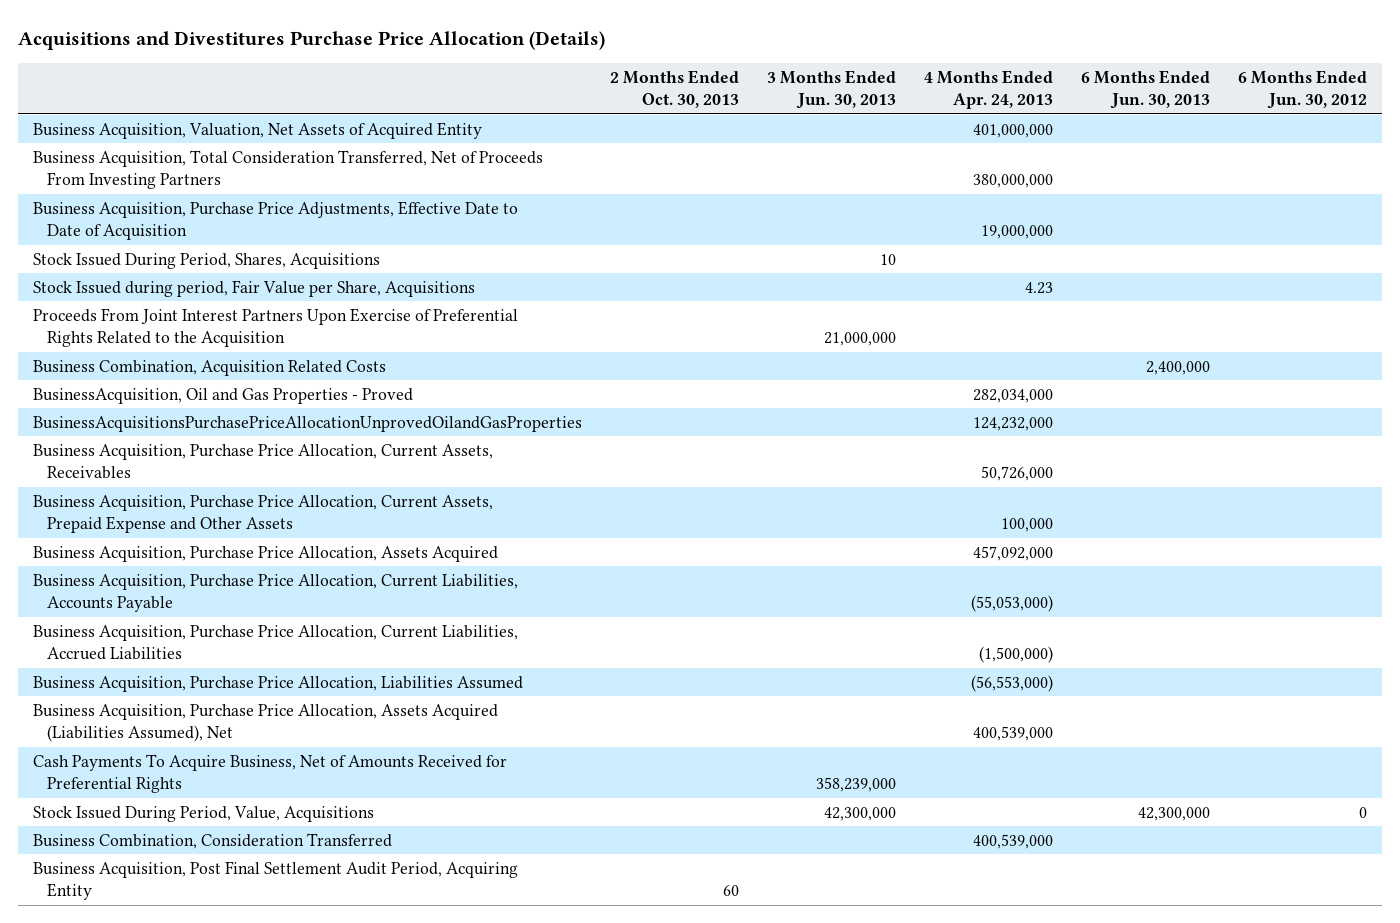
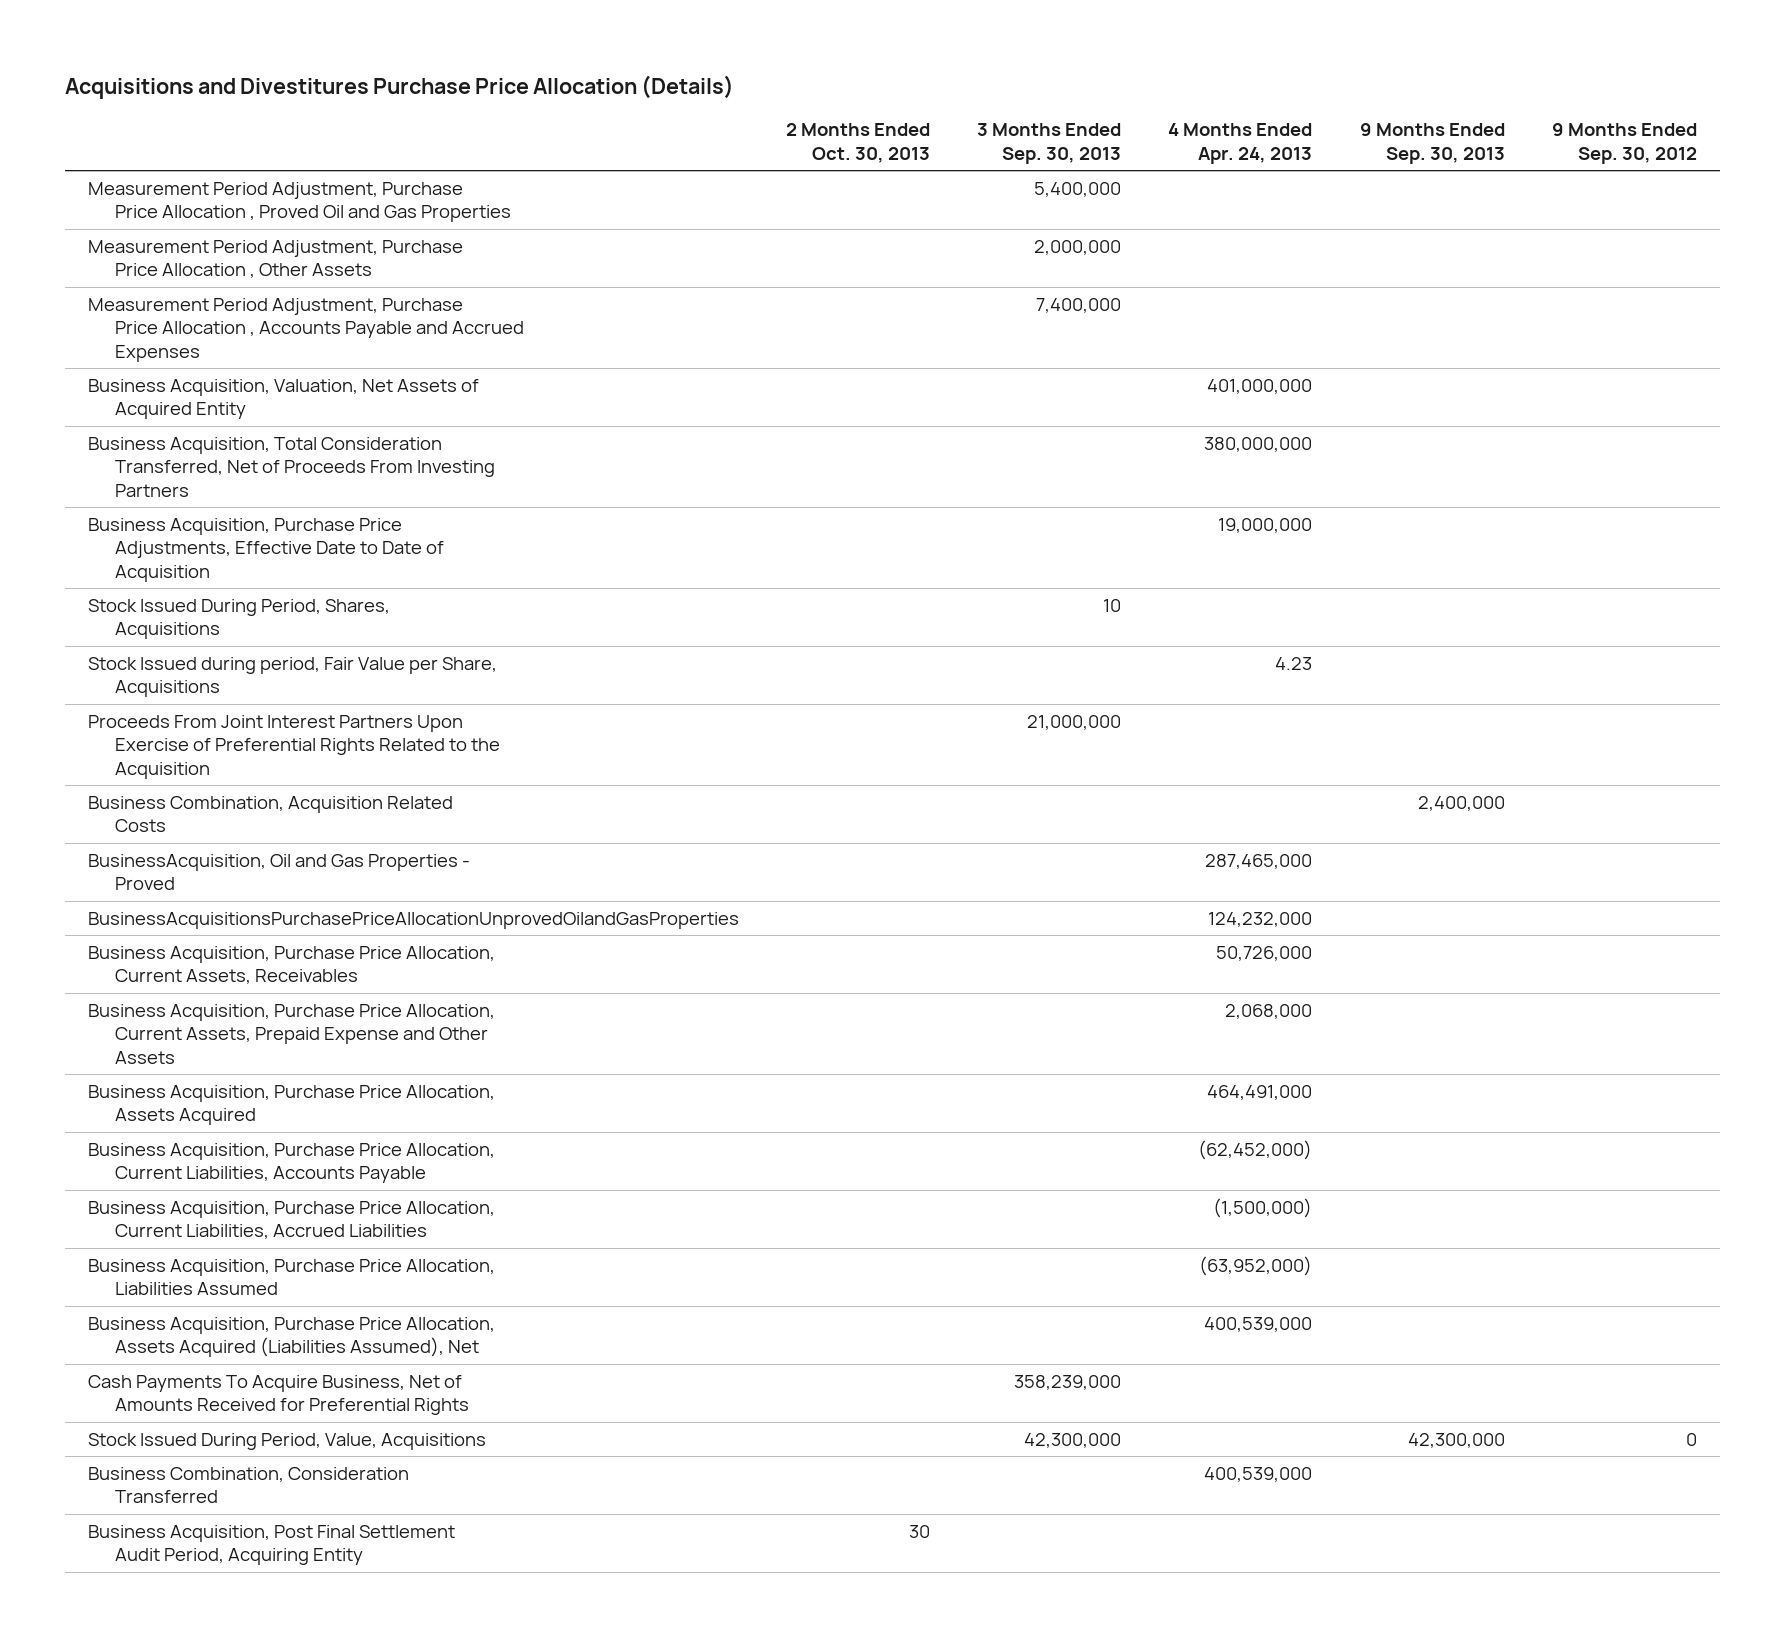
- | 2 Months Ended Oct. 30, 2013 | 3 Months Ended Jun. 30, 2013 | 4 Months Ended Apr. 24, 2013 | 6 Months Ended Jun. 30, 2013 | 6 Months Ended Jun. 30, 2012
+ | 2 Months Ended Oct. 30, 2013 | 3 Months Ended Sep. 30, 2013 | 4 Months Ended Apr. 24, 2013 | 9 Months Ended Sep. 30, 2013 | 9 Months Ended Sep. 30, 2012
+ Measurement Period Adjustment, Purchase Price Allocation , Proved Oil and Gas Properties | | 5,400,000 | | |
+ Measurement Period Adjustment, Purchase Price Allocation , Other Assets | | 2,000,000 | | |
+ Measurement Period Adjustment, Purchase Price Allocation , Accounts Payable and Accrued Expenses | | 7,400,000 | | |
- BusinessAcquisition, Oil and Gas Properties - Proved | | | 282,034,000 | |
+ BusinessAcquisition, Oil and Gas Properties - Proved | | | 287,465,000 | |
- Business Acquisition, Purchase Price Allocation, Current Assets, Prepaid Expense and Other Assets | | | 100,000 | |
- Business Acquisition, Purchase Price Allocation, Assets Acquired | | | 457,092,000 | |
- Business Acquisition, Purchase Price Allocation, Current Liabilities, Accounts Payable | | | (55,053,000) | |
+ Business Acquisition, Purchase Price Allocation, Current Assets, Prepaid Expense and Other Assets | | | 2,068,000 | |
+ Business Acquisition, Purchase Price Allocation, Assets Acquired | | | 464,491,000 | |
+ Business Acquisition, Purchase Price Allocation, Current Liabilities, Accounts Payable | | | (62,452,000) | |
- Business Acquisition, Purchase Price Allocation, Liabilities Assumed | | | (56,553,000) | |
+ Business Acquisition, Purchase Price Allocation, Liabilities Assumed | | | (63,952,000) | |
- Business Acquisition, Post Final Settlement Audit Period, Acquiring Entity | 60 | | | |
+ Business Acquisition, Post Final Settlement Audit Period, Acquiring Entity | 30 | | | |

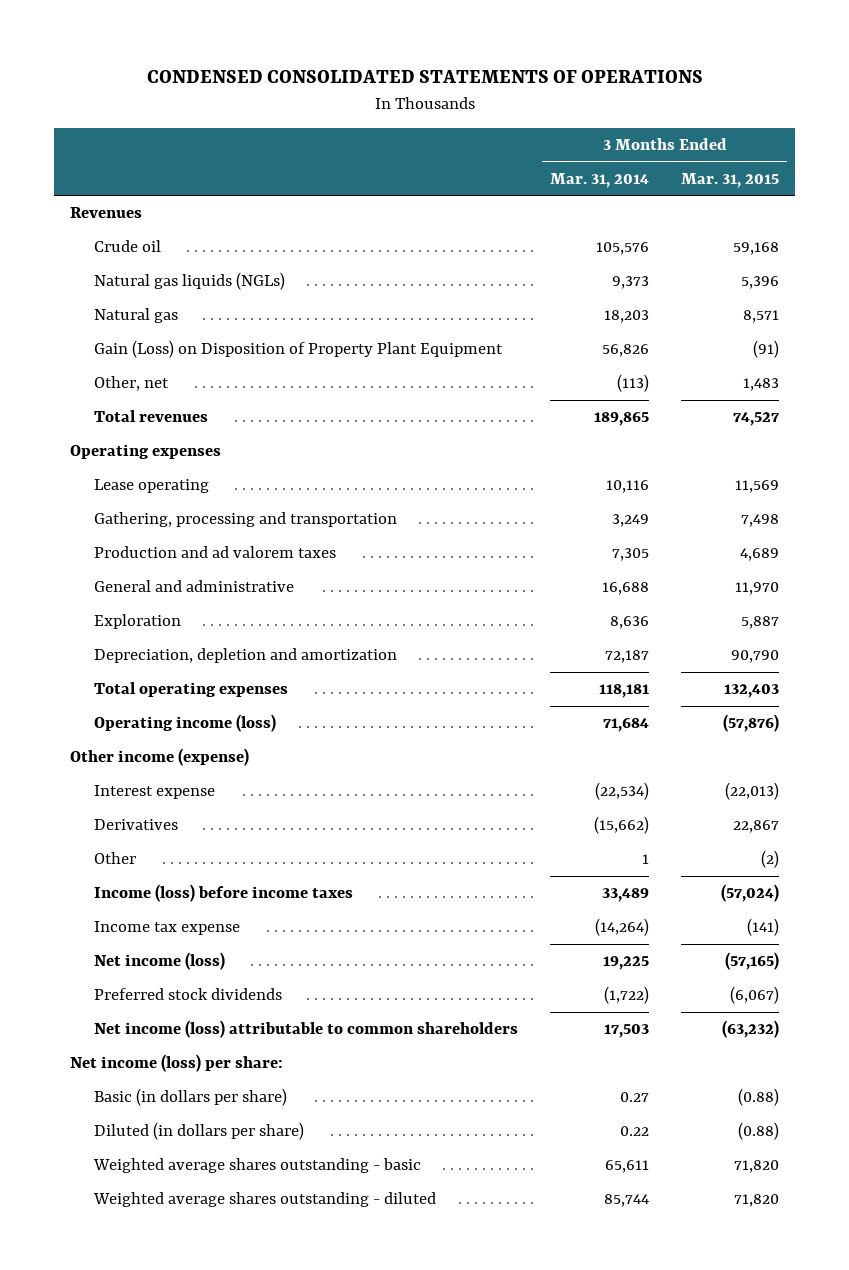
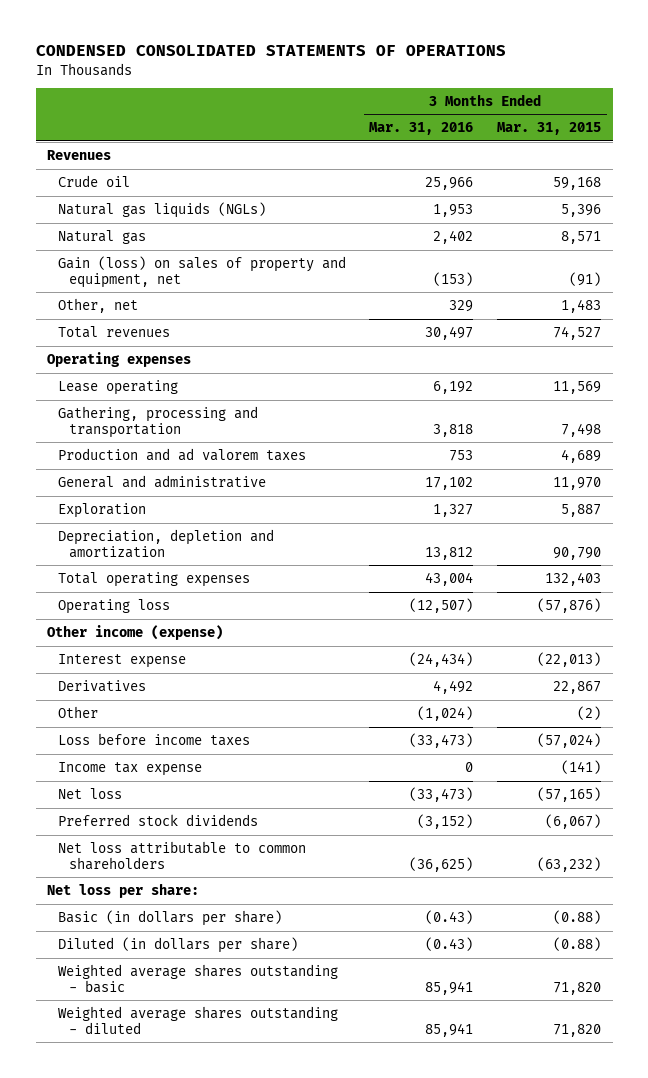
- | 3 Months Ended Mar. 31, 2014 | 3 Months Ended Mar. 31, 2015
+ | 3 Months Ended Mar. 31, 2016 | 3 Months Ended Mar. 31, 2015
- Gain (Loss) on Disposition of Property Plant Equipment | 56,826 | (91)
+ Gain (loss) on sales of property and equipment, net | (153) | (91)
- Operating income (loss) | 71,684 | (57,876)
+ Operating loss | (12,507) | (57,876)
- Income (loss) before income taxes | 33,489 | (57,024)
+ Loss before income taxes | (33,473) | (57,024)
- Net income (loss) | 19,225 | (57,165)
+ Net loss | (33,473) | (57,165)
- Net income (loss) attributable to common shareholders | 17,503 | (63,232)
- Net income (loss) per share:
+ Net loss attributable to common shareholders | (36,625) | (63,232)
+ Net loss per share:

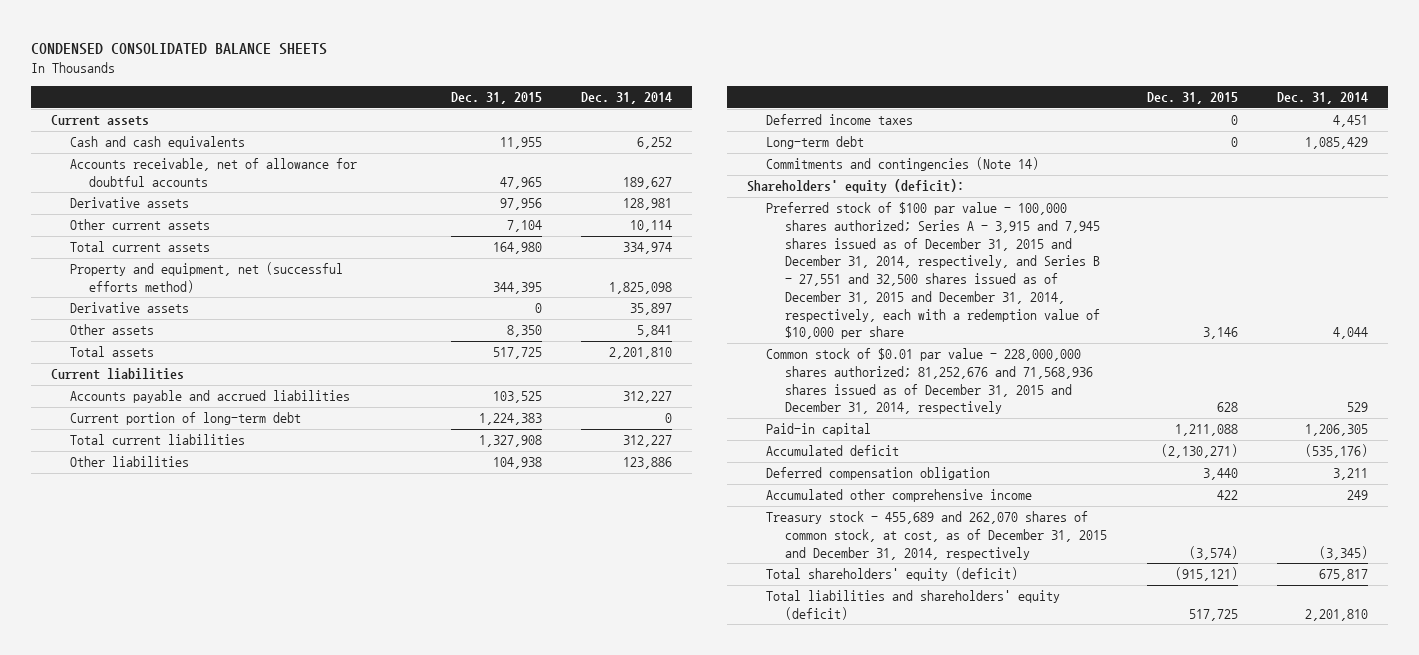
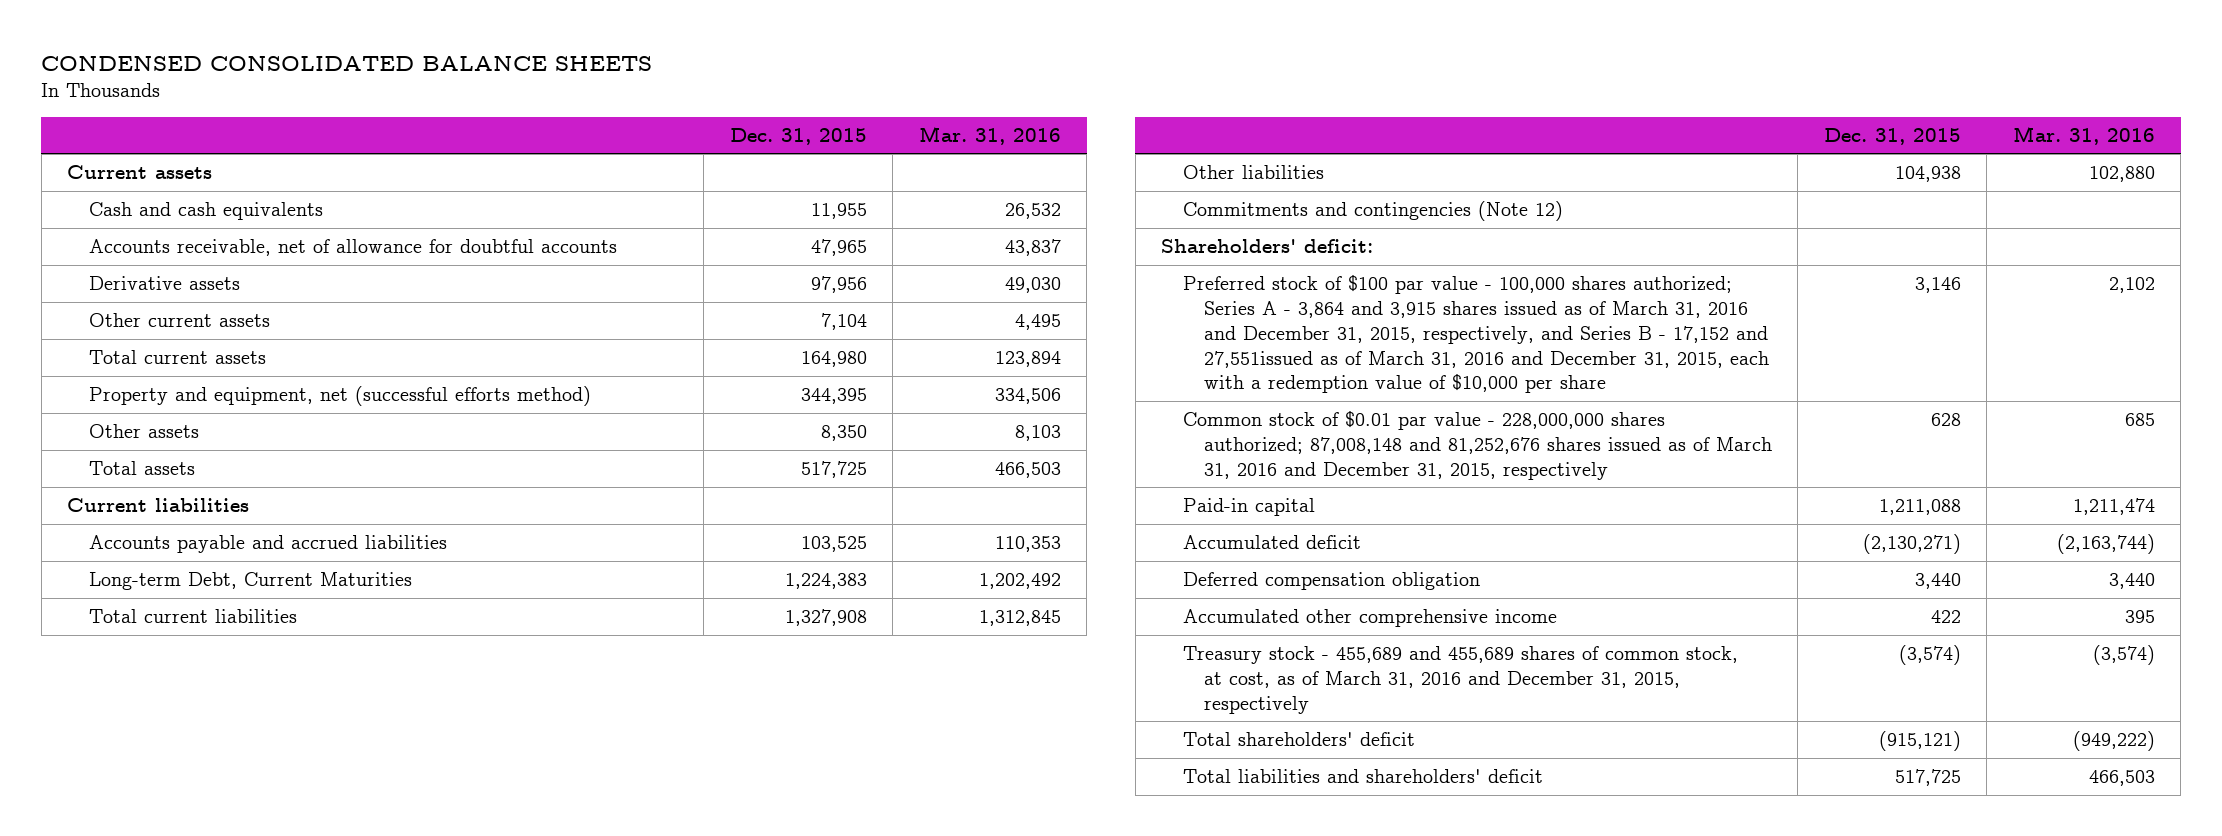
- | Dec. 31, 2015 | Dec. 31, 2014
+ | Dec. 31, 2015 | Mar. 31, 2016
- Derivative assets | 0 | 35,897
- Current portion of long-term debt | 1,224,383 | 0
+ Long-term Debt, Current Maturities | 1,224,383 | 1,202,492
- Deferred income taxes | 0 | 4,451
- Long-term debt | 0 | 1,085,429
- Commitments and contingencies (Note 14)
- Shareholders' equity (deficit):
- Preferred stock of $100 par value - 100,000 shares authorized; Series A - 3,915 and 7,945 shares issued as of December 31, 2015 and December 31, 2014, respectively, and Series B - 27,551 and 32,500 shares issued as of December 31, 2015 and December 31, 2014, respectively, each with a redemption value of $10,000 per share | 3,146 | 4,044
- Common stock of $0.01 par value - 228,000,000 shares authorized; 81,252,676 and 71,568,936 shares issued as of December 31, 2015 and December 31, 2014, respectively | 628 | 529
+ Commitments and contingencies (Note 12)
+ Shareholders' deficit:
+ Preferred stock of $100 par value - 100,000 shares authorized; Series A - 3,864 and 3,915 shares issued as of March 31, 2016 and December 31, 2015, respectively, and Series B - 17,152 and 27,551issued as of March 31, 2016 and December 31, 2015, each with a redemption value of $10,000 per share | 3,146 | 2,102
+ Common stock of $0.01 par value - 228,000,000 shares authorized; 87,008,148 and 81,252,676 shares issued as of March 31, 2016 and December 31, 2015, respectively | 628 | 685
- Treasury stock - 455,689 and 262,070 shares of common stock, at cost, as of December 31, 2015 and December 31, 2014, respectively | (3,574) | (3,345)
- Total shareholders' equity (deficit) | (915,121) | 675,817
- Total liabilities and shareholders' equity (deficit) | 517,725 | 2,201,810
+ Treasury stock - 455,689 and 455,689 shares of common stock, at cost, as of March 31, 2016 and December 31, 2015, respectively | (3,574) | (3,574)
+ Total shareholders' deficit | (915,121) | (949,222)
+ Total liabilities and shareholders' deficit | 517,725 | 466,503

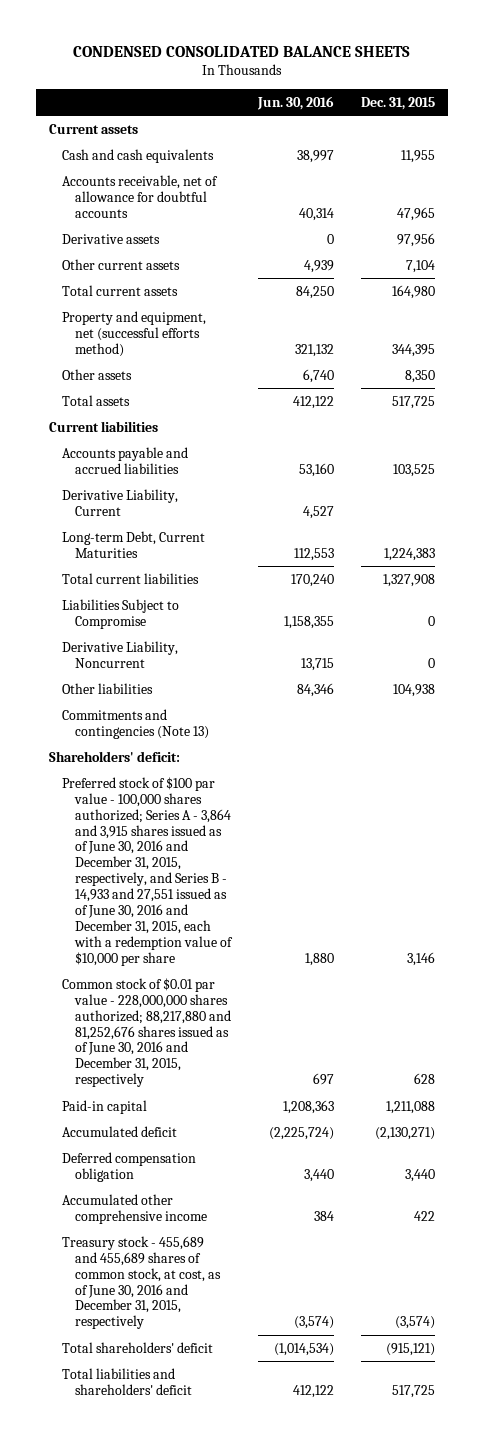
- | Dec. 31, 2015 | Mar. 31, 2016
+ | Jun. 30, 2016 | Dec. 31, 2015
+ Derivative Liability, Current | 4,527 |
+ Liabilities Subject to Compromise | 1,158,355 | 0
+ Derivative Liability, Noncurrent | 13,715 | 0
- Commitments and contingencies (Note 12)
+ Commitments and contingencies (Note 13)
- Preferred stock of $100 par value - 100,000 shares authorized; Series A - 3,864 and 3,915 shares issued as of March 31, 2016 and December 31, 2015, respectively, and Series B - 17,152 and 27,551issued as of March 31, 2016 and December 31, 2015, each with a redemption value of $10,000 per share | 3,146 | 2,102
- Common stock of $0.01 par value - 228,000,000 shares authorized; 87,008,148 and 81,252,676 shares issued as of March 31, 2016 and December 31, 2015, respectively | 628 | 685
+ Preferred stock of $100 par value - 100,000 shares authorized; Series A - 3,864 and 3,915 shares issued as of June 30, 2016 and December 31, 2015, respectively, and Series B - 14,933 and 27,551 issued as of June 30, 2016 and December 31, 2015, each with a redemption value of $10,000 per share | 1,880 | 3,146
+ Common stock of $0.01 par value - 228,000,000 shares authorized; 88,217,880 and 81,252,676 shares issued as of June 30, 2016 and December 31, 2015, respectively | 697 | 628
- Treasury stock - 455,689 and 455,689 shares of common stock, at cost, as of March 31, 2016 and December 31, 2015, respectively | (3,574) | (3,574)
+ Treasury stock - 455,689 and 455,689 shares of common stock, at cost, as of June 30, 2016 and December 31, 2015, respectively | (3,574) | (3,574)

